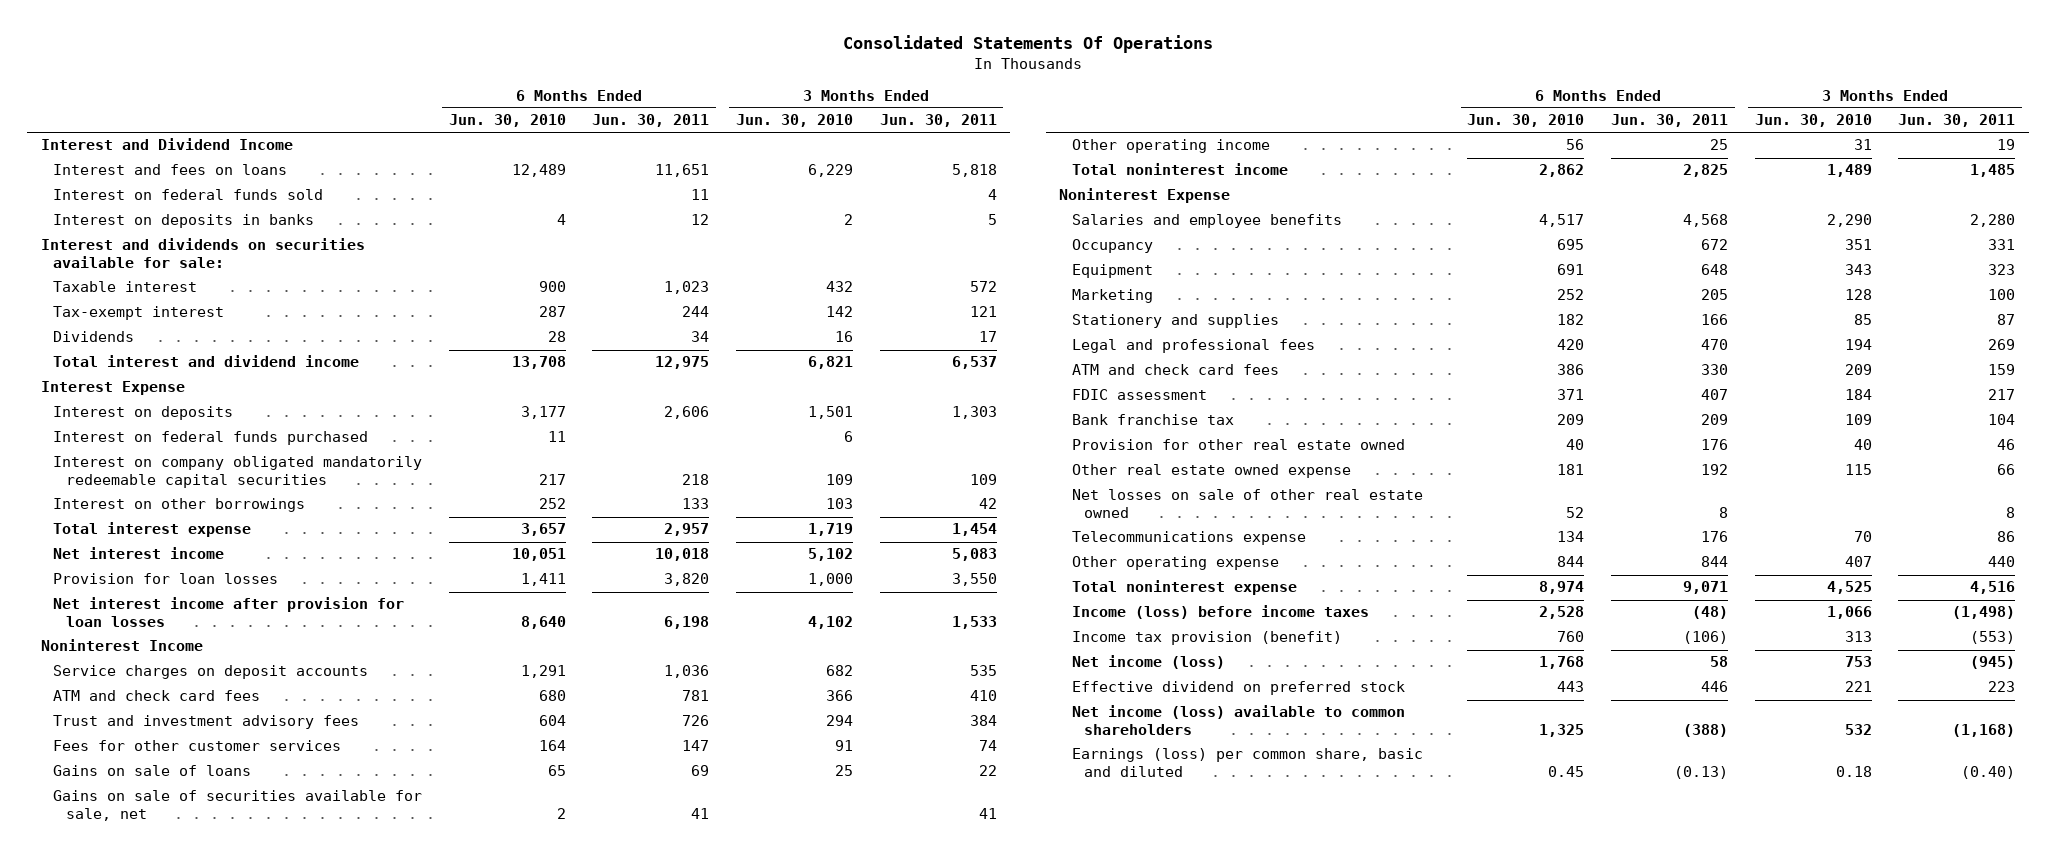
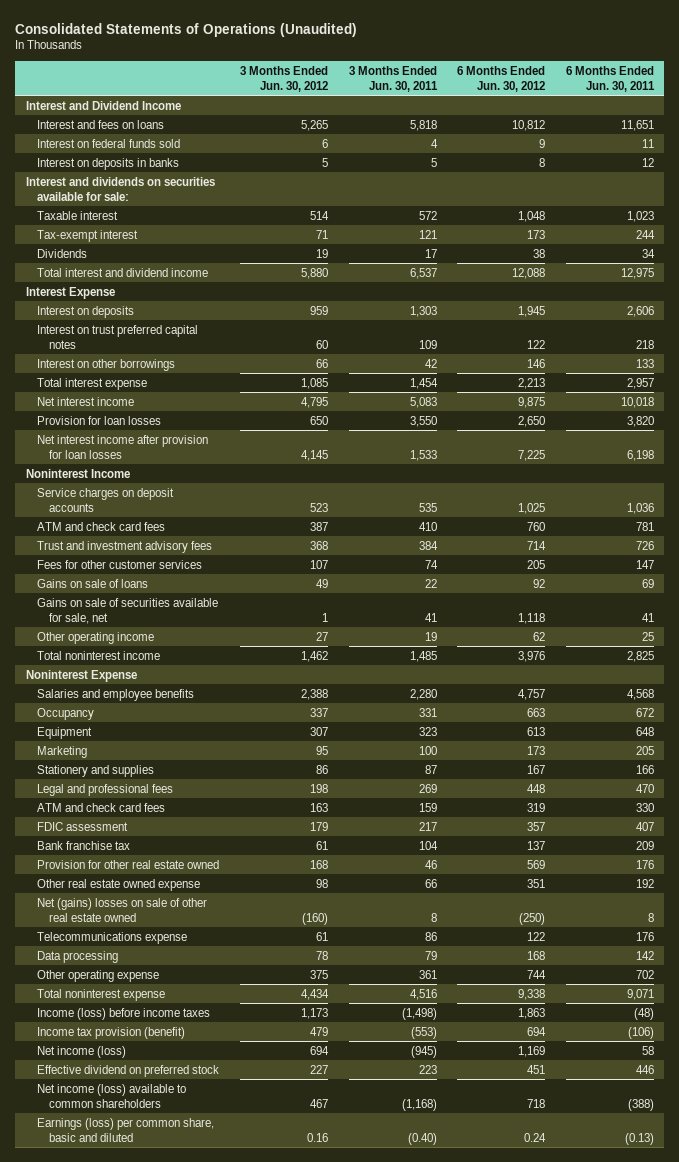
- Consolidated Statements Of Operations
+ Consolidated Statements of Operations (Unaudited)
- | 6 Months Ended Jun. 30, 2010 | 6 Months Ended Jun. 30, 2011 | 3 Months Ended Jun. 30, 2010 | 3 Months Ended Jun. 30, 2011
+ | 3 Months Ended Jun. 30, 2012 | 3 Months Ended Jun. 30, 2011 | 6 Months Ended Jun. 30, 2012 | 6 Months Ended Jun. 30, 2011
- Interest on federal funds purchased | 11 | | 6 |
- Interest on company obligated mandatorily redeemable capital securities | 217 | 218 | 109 | 109
+ Interest on trust preferred capital notes | 60 | 109 | 122 | 218
- Net losses on sale of other real estate owned | 52 | 8 | | 8
+ Net (gains) losses on sale of other real estate owned | (160) | 8 | (250) | 8
- Other operating expense | 844 | 844 | 407 | 440
+ Data processing | 78 | 79 | 168 | 142
+ Other operating expense | 375 | 361 | 744 | 702

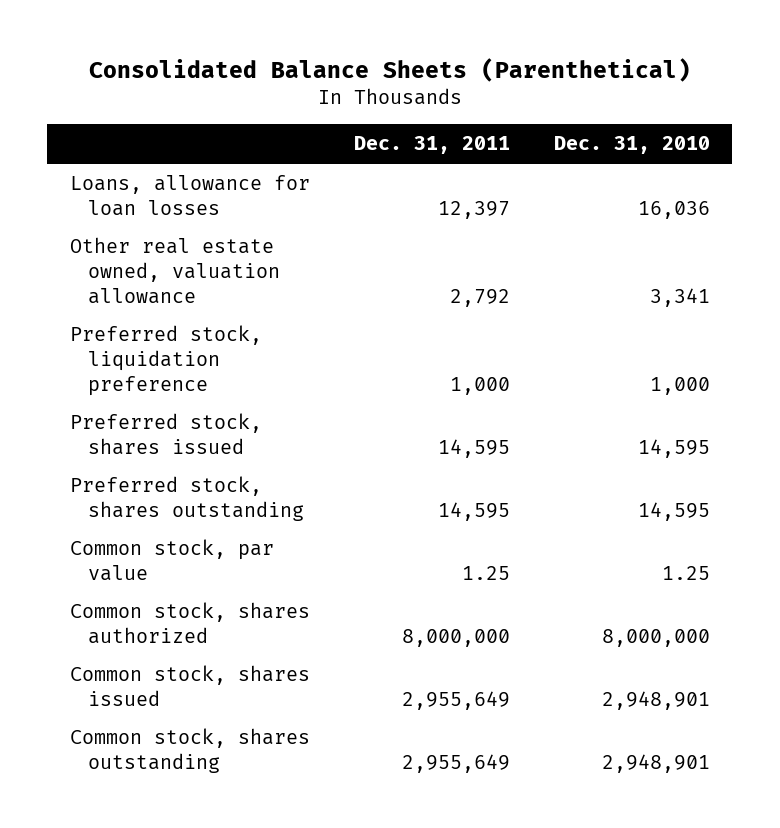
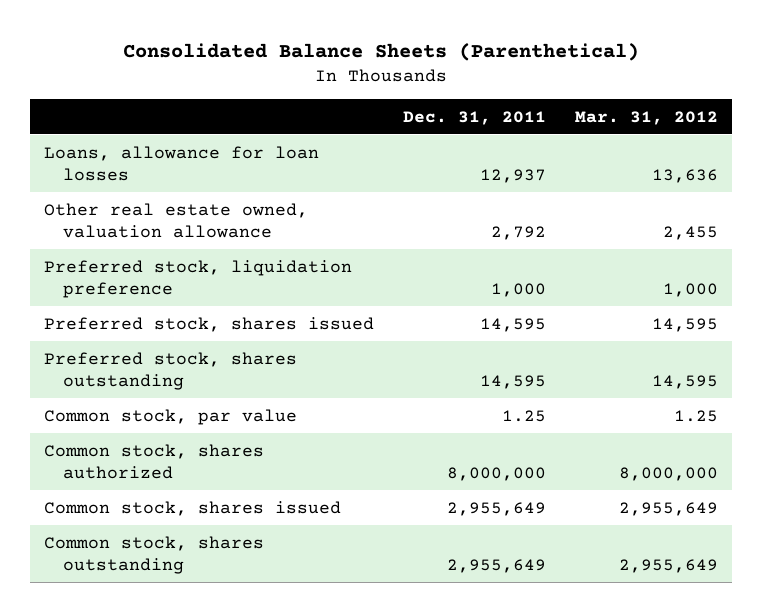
- | Dec. 31, 2011 | Dec. 31, 2010
+ | Dec. 31, 2011 | Mar. 31, 2012
- Loans, allowance for loan losses | 12,397 | 16,036
+ Loans, allowance for loan losses | 12,937 | 13,636

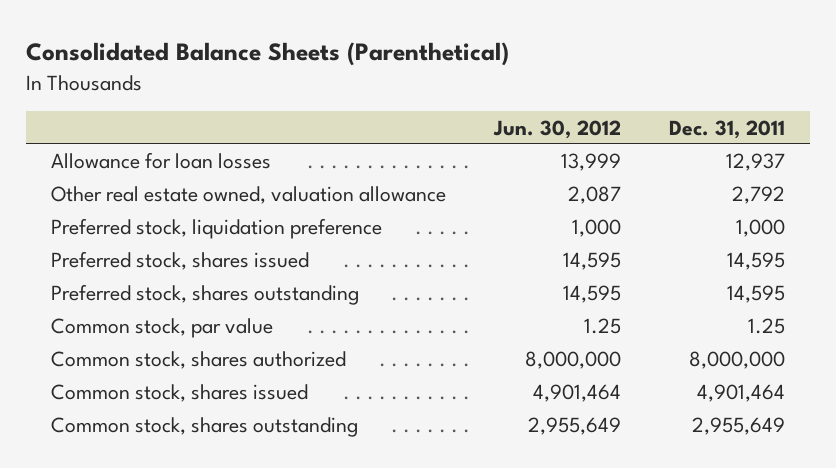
- | Dec. 31, 2011 | Mar. 31, 2012
+ | Jun. 30, 2012 | Dec. 31, 2011
- Loans, allowance for loan losses | 12,937 | 13,636
+ Allowance for loan losses | 13,999 | 12,937
- Common stock, shares issued | 2,955,649 | 2,955,649
+ Common stock, shares issued | 4,901,464 | 4,901,464

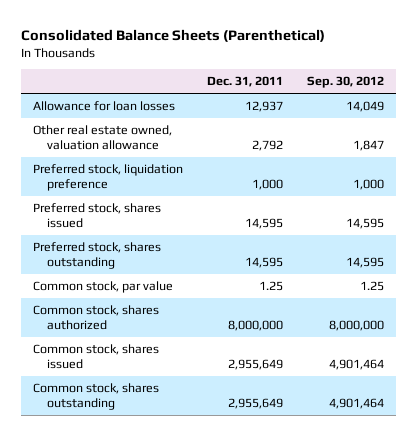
- | Jun. 30, 2012 | Dec. 31, 2011
+ | Dec. 31, 2011 | Sep. 30, 2012
- Common stock, shares issued | 4,901,464 | 4,901,464
+ Common stock, shares issued | 2,955,649 | 4,901,464

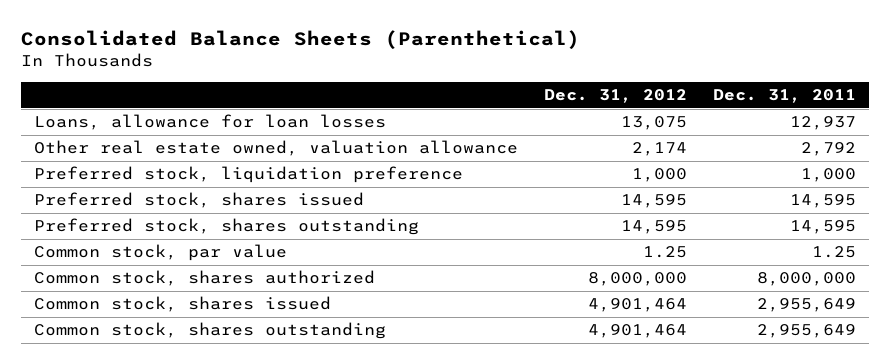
- | Dec. 31, 2011 | Sep. 30, 2012
+ | Dec. 31, 2012 | Dec. 31, 2011
- Allowance for loan losses | 12,937 | 14,049
+ Loans, allowance for loan losses | 13,075 | 12,937

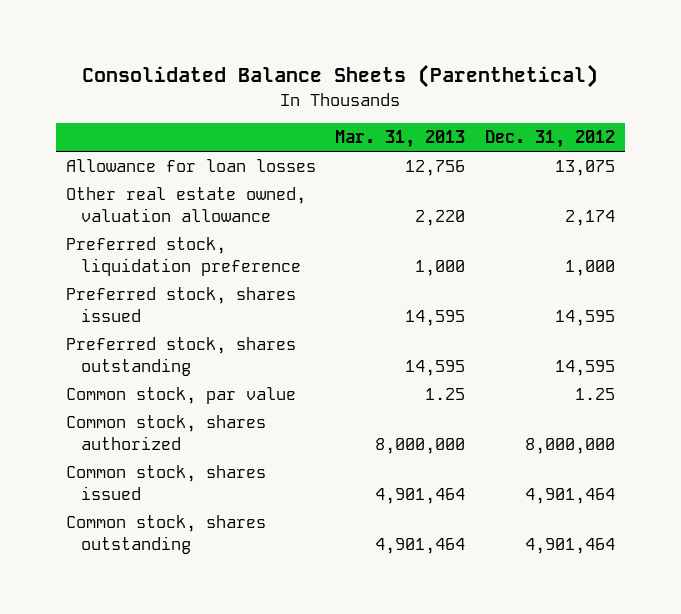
- | Dec. 31, 2012 | Dec. 31, 2011
+ | Mar. 31, 2013 | Dec. 31, 2012
- Loans, allowance for loan losses | 13,075 | 12,937
+ Allowance for loan losses | 12,756 | 13,075

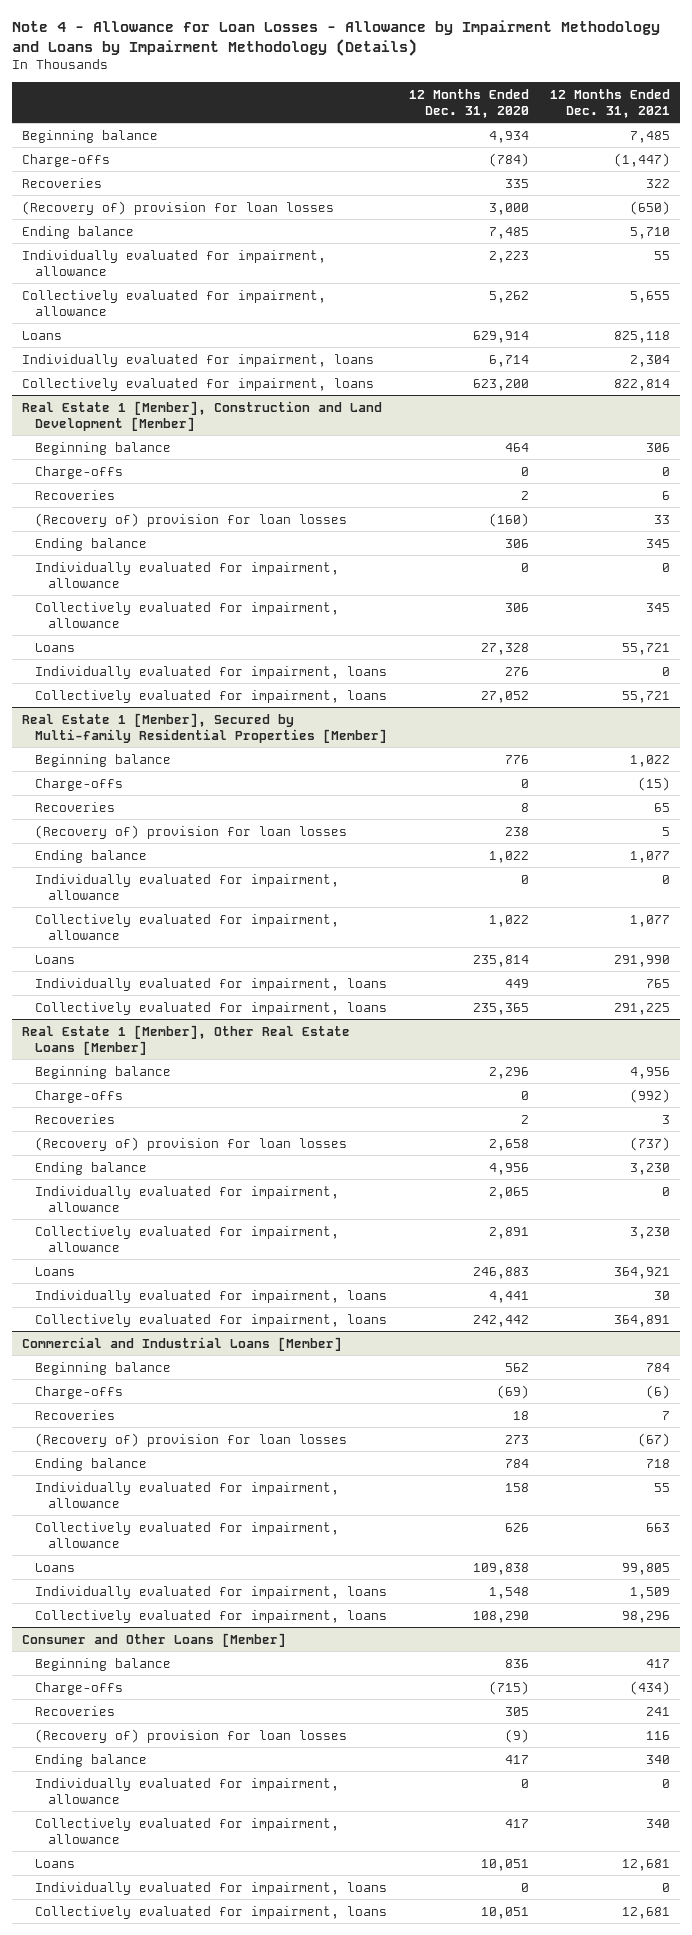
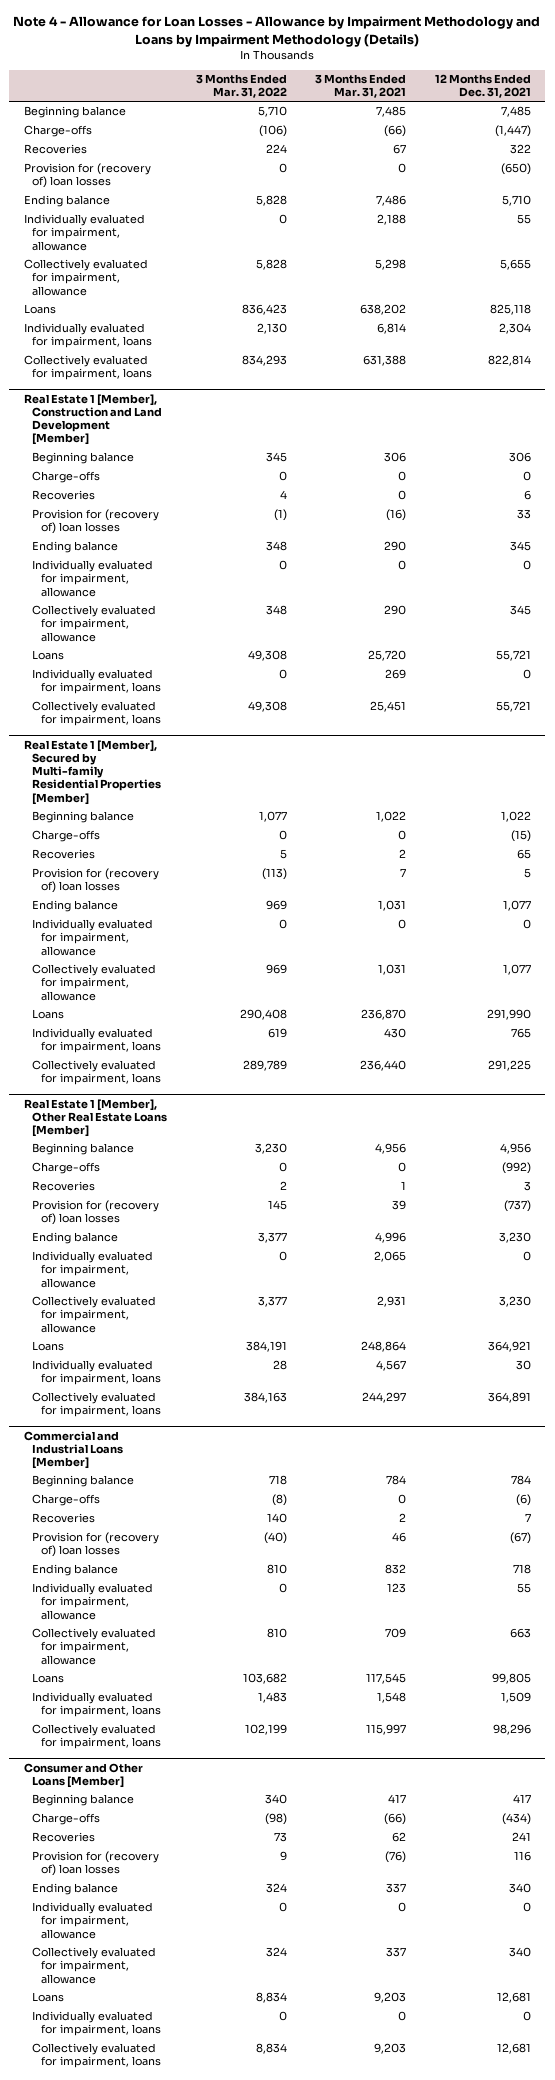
- | 12 Months Ended Dec. 31, 2020 | 12 Months Ended Dec. 31, 2021
+ | 3 Months Ended Mar. 31, 2022 | 3 Months Ended Mar. 31, 2021 | 12 Months Ended Dec. 31, 2021
- (Recovery of) provision for loan losses | 3,000 | (650)
+ Provision for (recovery of) loan losses | 0 | 0 | (650)
@ Real Estate 1 [Member], Construction and Land Development [Member]
- (Recovery of) provision for loan losses | (160) | 33
+ Provision for (recovery of) loan losses | (1) | (16) | 33
@ Real Estate 1 [Member], Secured by Multi-family Residential Properties [Member]
- (Recovery of) provision for loan losses | 238 | 5
+ Provision for (recovery of) loan losses | (113) | 7 | 5
@ Real Estate 1 [Member], Other Real Estate Loans [Member]
- (Recovery of) provision for loan losses | 2,658 | (737)
+ Provision for (recovery of) loan losses | 145 | 39 | (737)
@ Commercial and Industrial Loans [Member]
- (Recovery of) provision for loan losses | 273 | (67)
+ Provision for (recovery of) loan losses | (40) | 46 | (67)
@ Consumer and Other Loans [Member]
- (Recovery of) provision for loan losses | (9) | 116
+ Provision for (recovery of) loan losses | 9 | (76) | 116

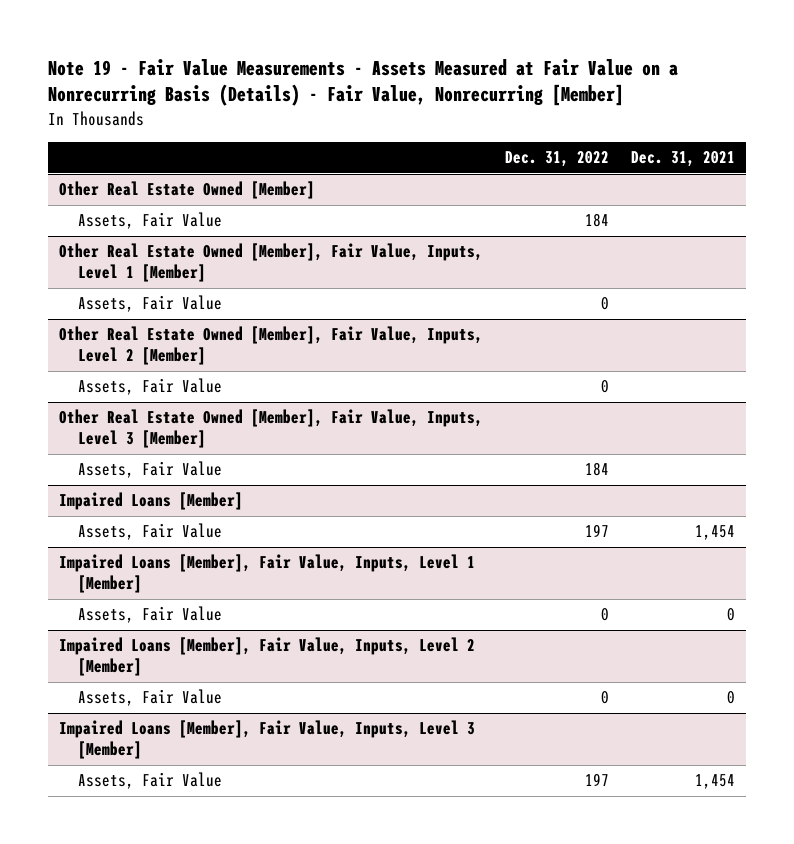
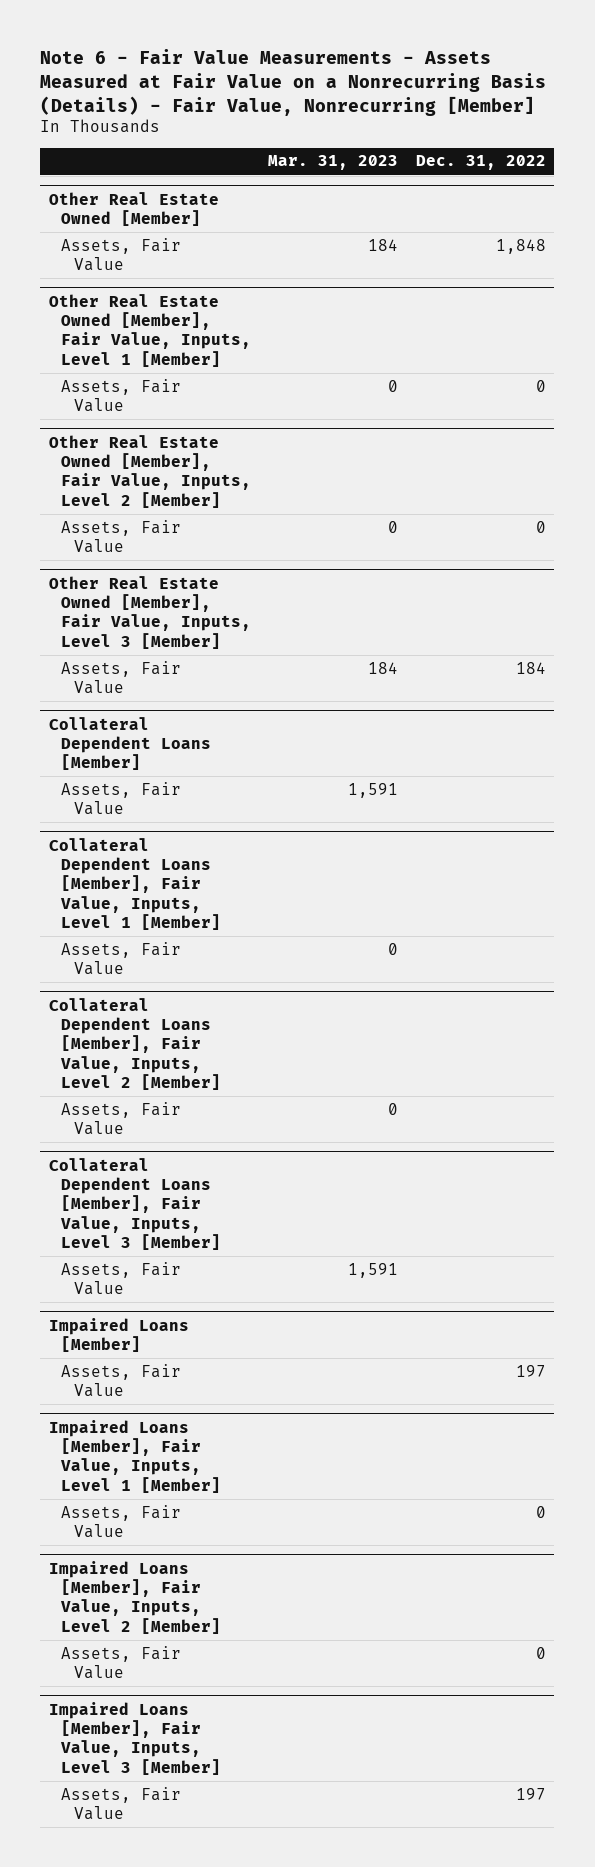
- Note 19 - Fair Value Measurements - Assets Measured at Fair Value on a Nonrecurring Basis (Details) - Fair Value, Nonrecurring [Member]
+ Note 6 - Fair Value Measurements - Assets Measured at Fair Value on a Nonrecurring Basis (Details) - Fair Value, Nonrecurring [Member]
- | Dec. 31, 2022 | Dec. 31, 2021
+ | Mar. 31, 2023 | Dec. 31, 2022
@ Other Real Estate Owned [Member]
- Assets, Fair Value | 184 |
+ Assets, Fair Value | 184 | 1,848
+ Collateral Dependent Loans [Member]
+ Assets, Fair Value | 1,591 |
+ Collateral Dependent Loans [Member], Fair Value, Inputs, Level 1 [Member]
+ Assets, Fair Value | 0 |
+ Collateral Dependent Loans [Member], Fair Value, Inputs, Level 2 [Member]
+ Assets, Fair Value | 0 |
+ Collateral Dependent Loans [Member], Fair Value, Inputs, Level 3 [Member]
+ Assets, Fair Value | 1,591 |

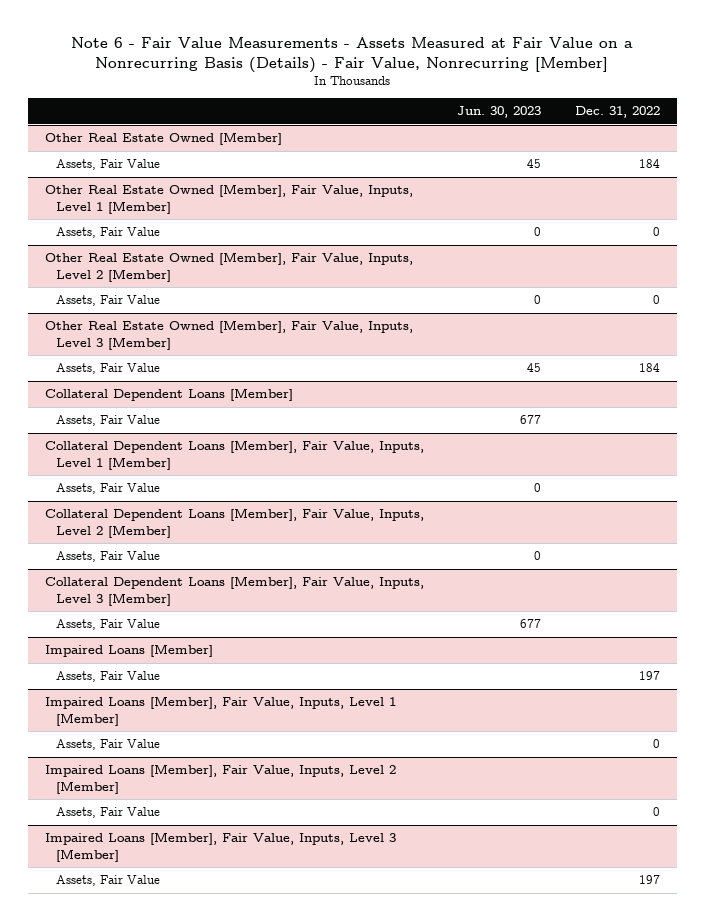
- | Mar. 31, 2023 | Dec. 31, 2022
+ | Jun. 30, 2023 | Dec. 31, 2022
@ Other Real Estate Owned [Member]
- Assets, Fair Value | 184 | 1,848
+ Assets, Fair Value | 45 | 184

